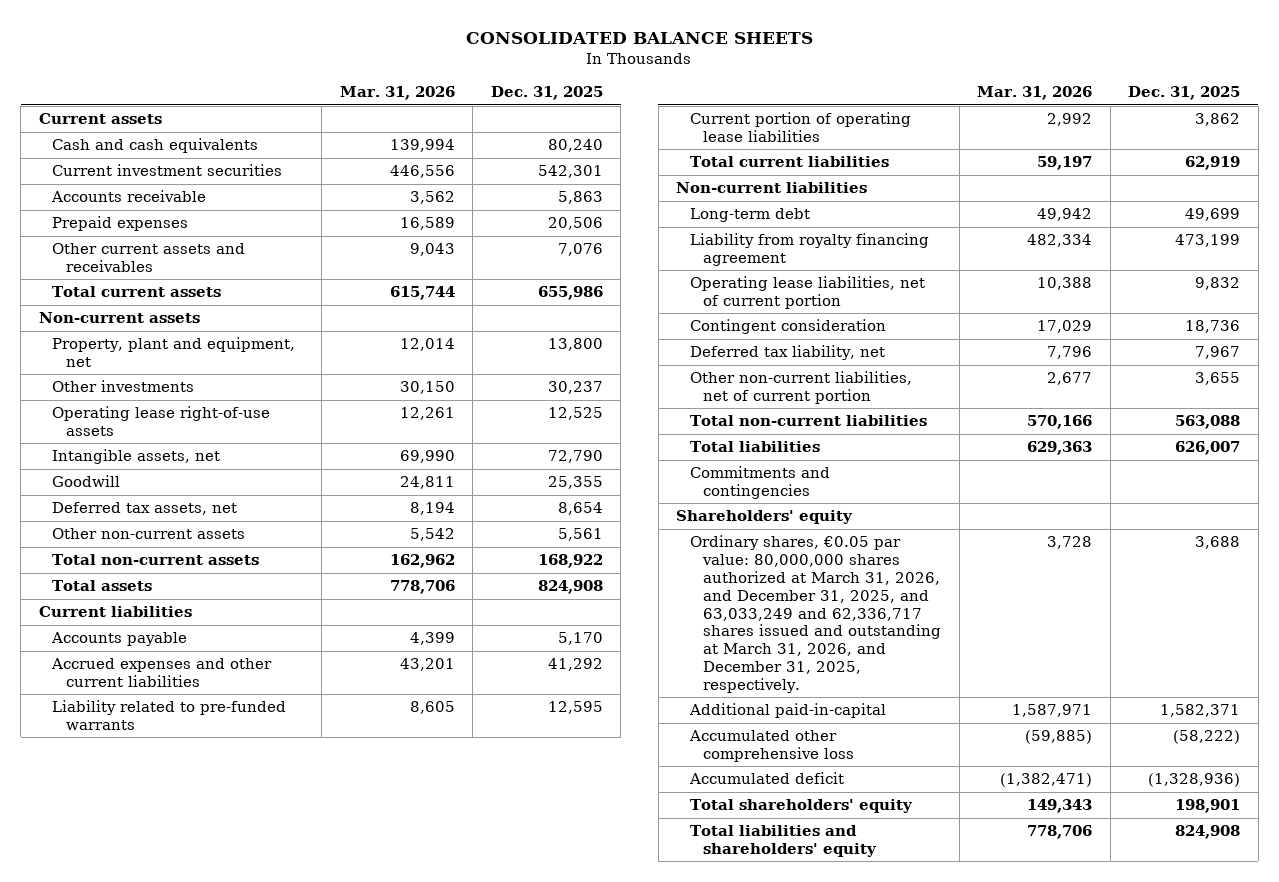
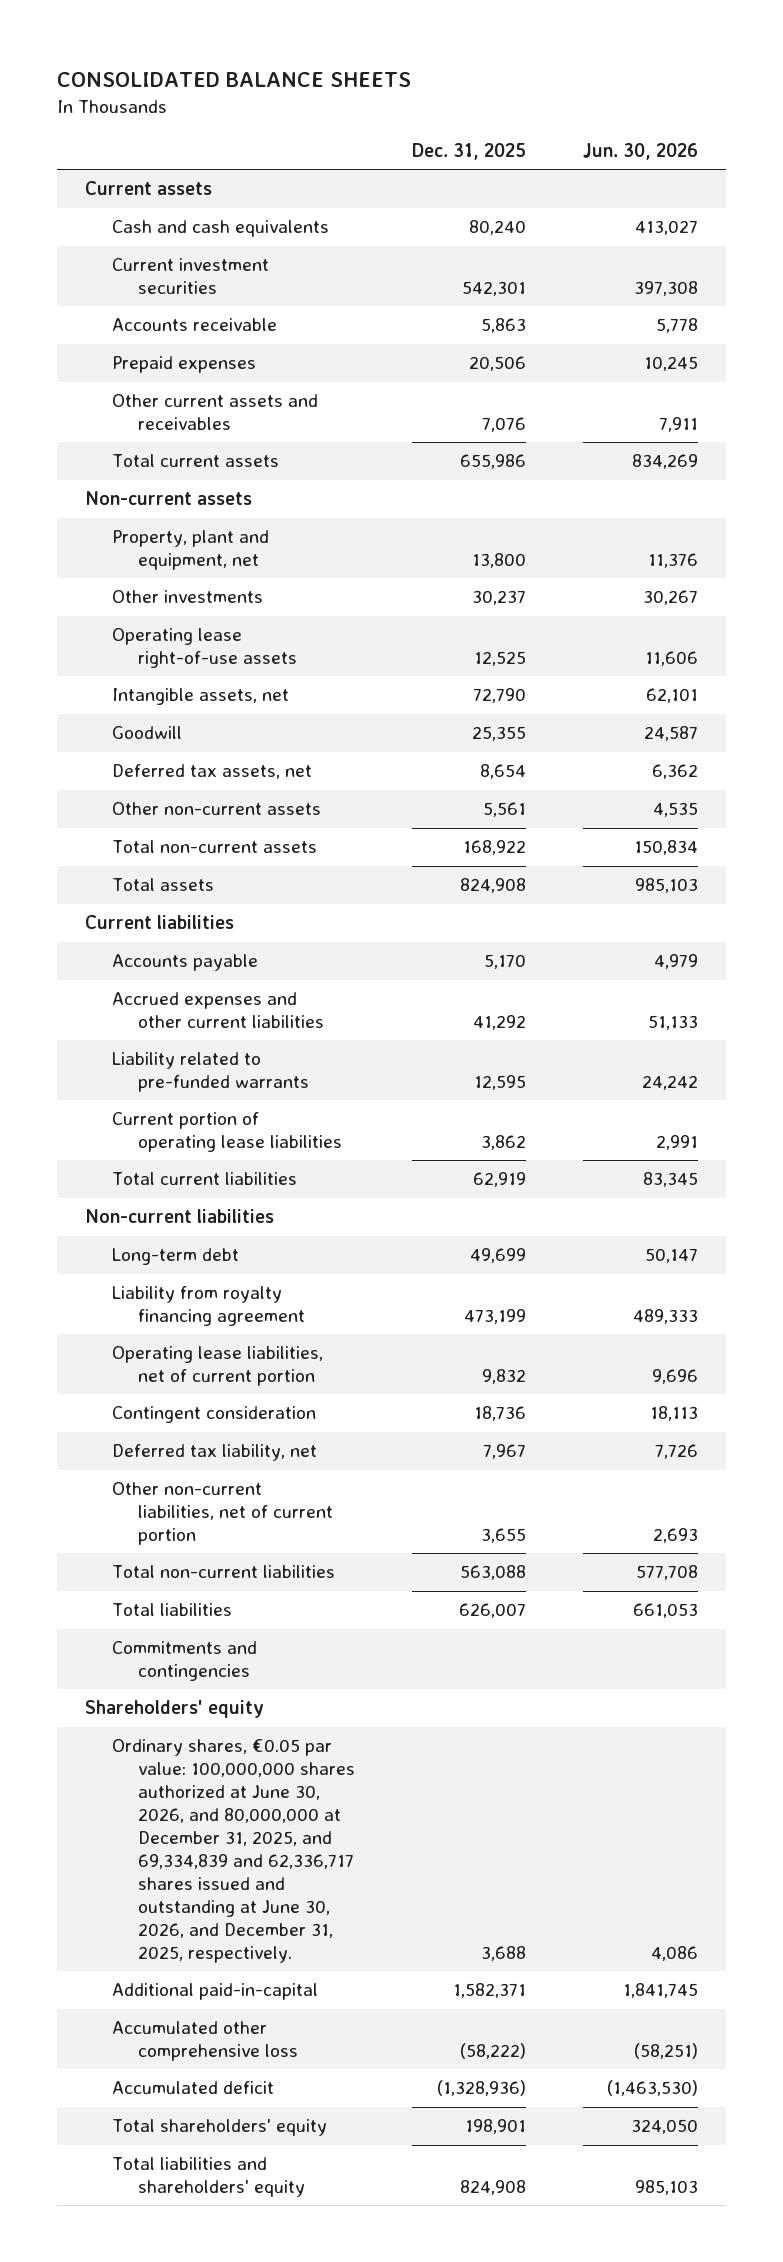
- | Mar. 31, 2026 | Dec. 31, 2025
+ | Dec. 31, 2025 | Jun. 30, 2026
- Ordinary shares, €0.05 par value: 80,000,000 shares authorized at March 31, 2026, and December 31, 2025, and 63,033,249 and 62,336,717 shares issued and outstanding at March 31, 2026, and December 31, 2025, respectively. | 3,728 | 3,688
+ Ordinary shares, €0.05 par value: 100,000,000 shares authorized at June 30, 2026, and 80,000,000 at December 31, 2025, and 69,334,839 and 62,336,717 shares issued and outstanding at June 30, 2026, and December 31, 2025, respectively. | 3,688 | 4,086

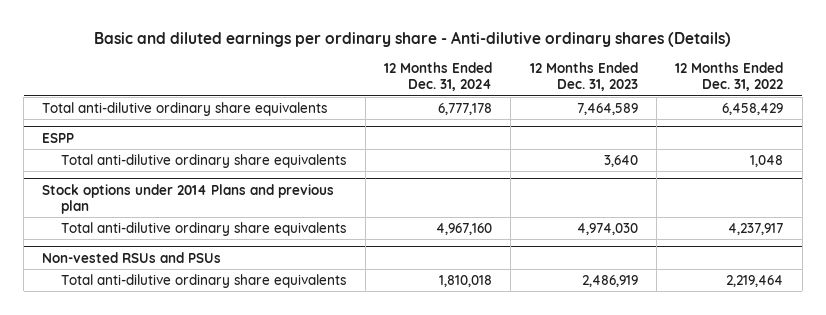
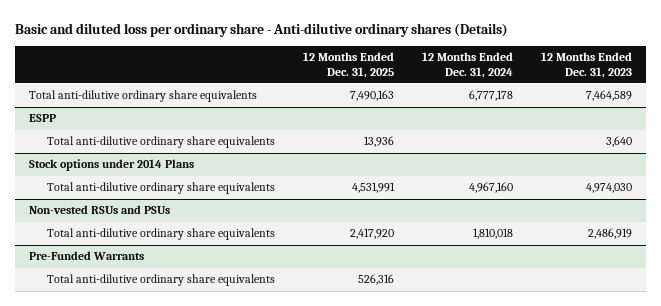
- Basic and diluted earnings per ordinary share - Anti-dilutive ordinary shares (Details)
+ Basic and diluted loss per ordinary share - Anti-dilutive ordinary shares (Details)
- | 12 Months Ended Dec. 31, 2024 | 12 Months Ended Dec. 31, 2023 | 12 Months Ended Dec. 31, 2022
+ | 12 Months Ended Dec. 31, 2025 | 12 Months Ended Dec. 31, 2024 | 12 Months Ended Dec. 31, 2023
- Stock options under 2014 Plans and previous plan
+ Stock options under 2014 Plans
+ Pre-Funded Warrants
+ Total anti-dilutive ordinary share equivalents | 526,316 | |

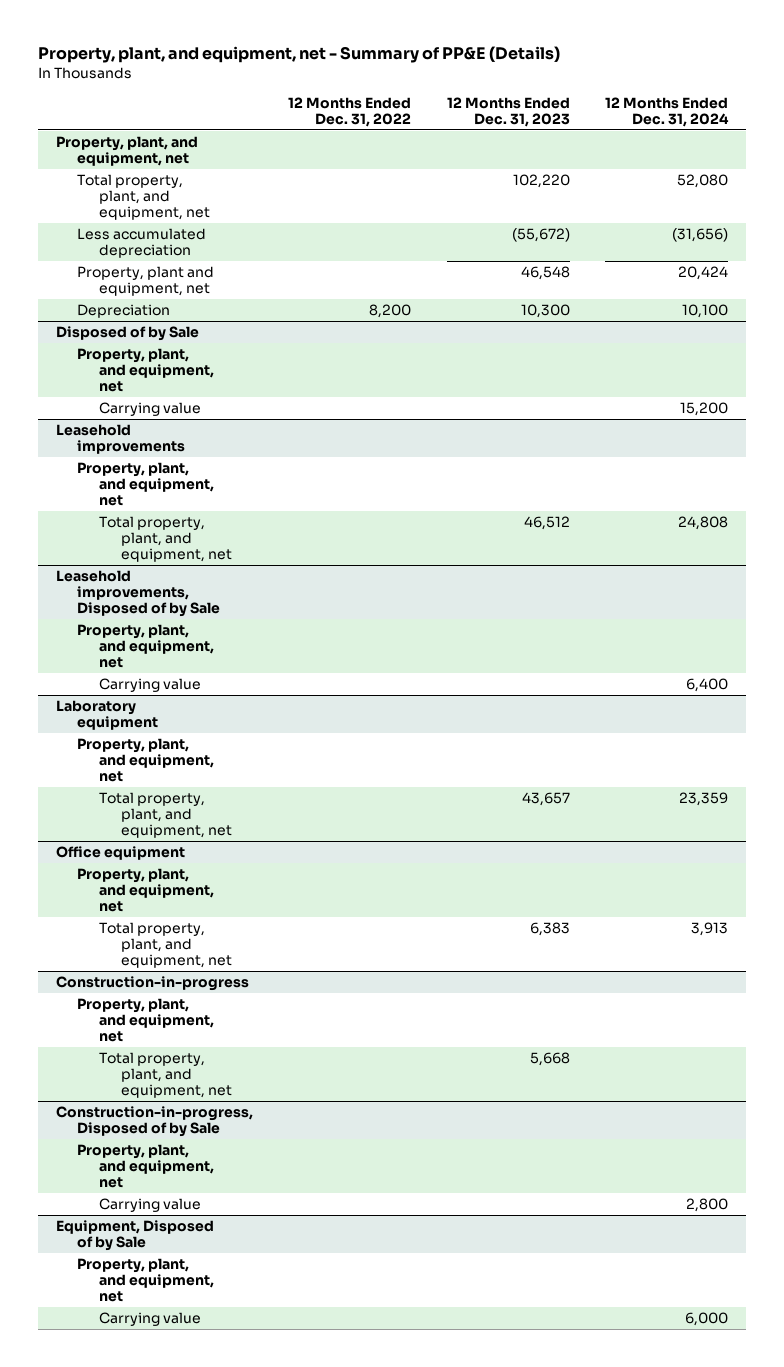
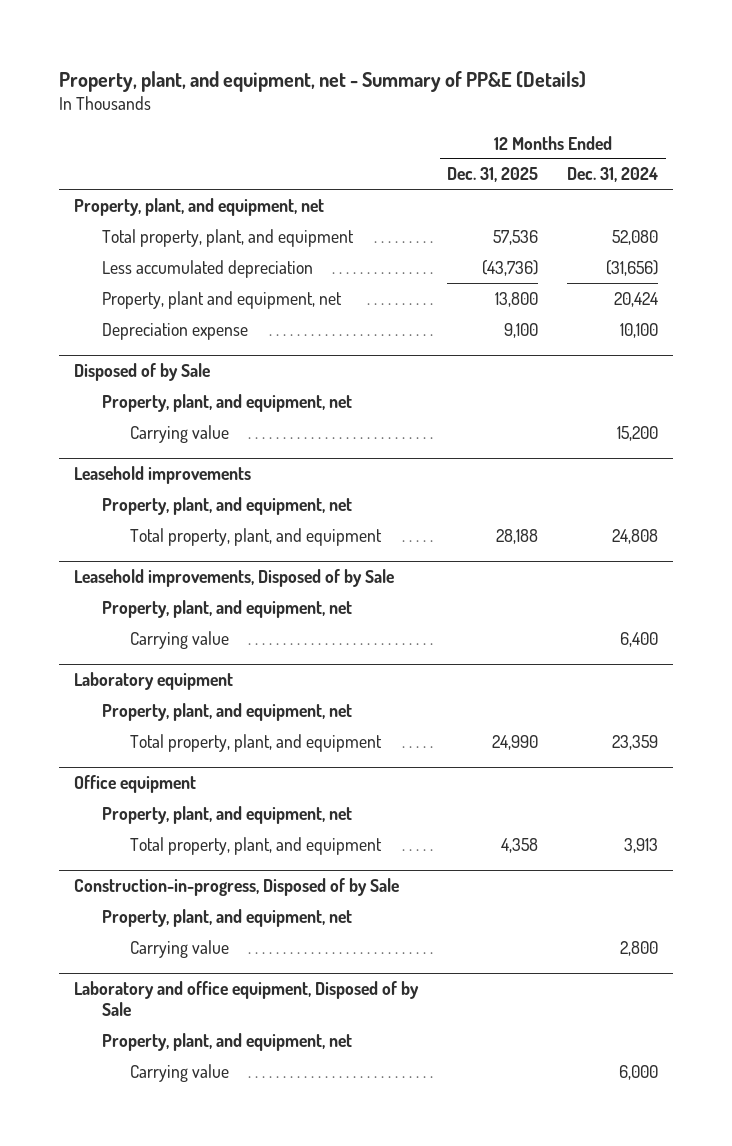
- | 12 Months Ended Dec. 31, 2022 | 12 Months Ended Dec. 31, 2023 | 12 Months Ended Dec. 31, 2024
+ | 12 Months Ended Dec. 31, 2025 | 12 Months Ended Dec. 31, 2024
- Total property, plant, and equipment, net | | 102,220 | 52,080
+ Total property, plant, and equipment | 57,536 | 52,080
- Depreciation | 8,200 | 10,300 | 10,100
+ Depreciation expense | 9,100 | 10,100
@ Leasehold improvements
- Total property, plant, and equipment, net | | 46,512 | 24,808
+ Total property, plant, and equipment | 28,188 | 24,808
@ Laboratory equipment
- Total property, plant, and equipment, net | | 43,657 | 23,359
+ Total property, plant, and equipment | 24,990 | 23,359
@ Office equipment
- Total property, plant, and equipment, net | | 6,383 | 3,913
- Construction-in-progress
- Property, plant, and equipment, net
- Total property, plant, and equipment, net | | 5,668 |
@ Office equipment
+ Total property, plant, and equipment | 4,358 | 3,913
- Equipment, Disposed of by Sale
+ Laboratory and office equipment, Disposed of by Sale

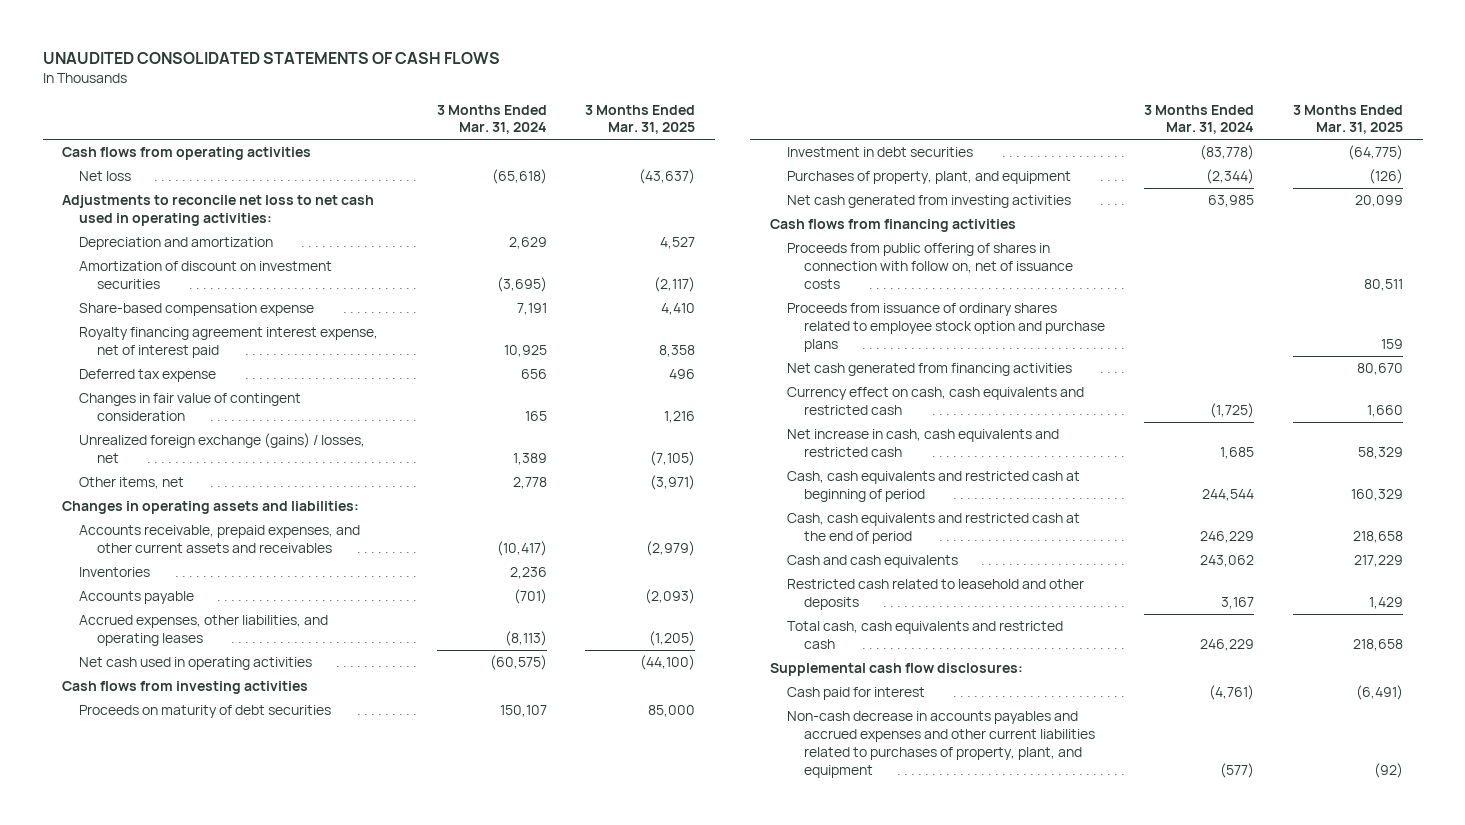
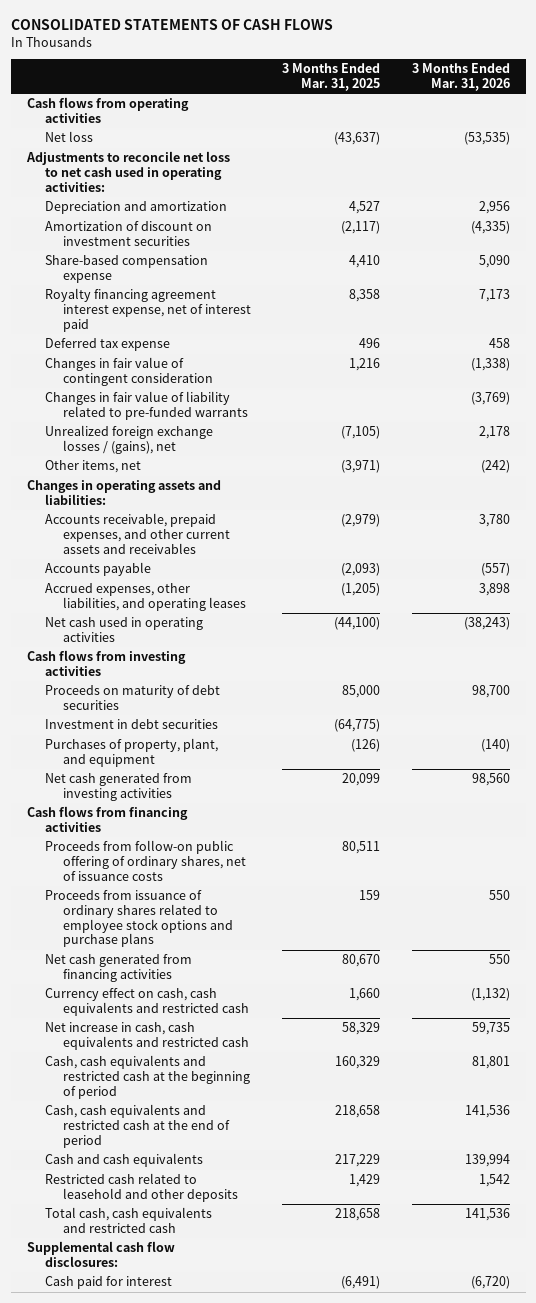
- UNAUDITED CONSOLIDATED STATEMENTS OF CASH FLOWS
+ CONSOLIDATED STATEMENTS OF CASH FLOWS
- | 3 Months Ended Mar. 31, 2024 | 3 Months Ended Mar. 31, 2025
+ | 3 Months Ended Mar. 31, 2025 | 3 Months Ended Mar. 31, 2026
- Unrealized foreign exchange (gains) / losses, net | 1,389 | (7,105)
+ Changes in fair value of liability related to pre-funded warrants | | (3,769)
+ Unrealized foreign exchange losses / (gains), net | (7,105) | 2,178
- Inventories | 2,236 |
- Proceeds from public offering of shares in connection with follow on, net of issuance costs | | 80,511
- Proceeds from issuance of ordinary shares related to employee stock option and purchase plans | | 159
+ Proceeds from follow-on public offering of ordinary shares, net of issuance costs | 80,511 |
+ Proceeds from issuance of ordinary shares related to employee stock options and purchase plans | 159 | 550
- Cash, cash equivalents and restricted cash at beginning of period | 244,544 | 160,329
+ Cash, cash equivalents and restricted cash at the beginning of period | 160,329 | 81,801
- Non-cash decrease in accounts payables and accrued expenses and other current liabilities related to purchases of property, plant, and equipment | (577) | (92)

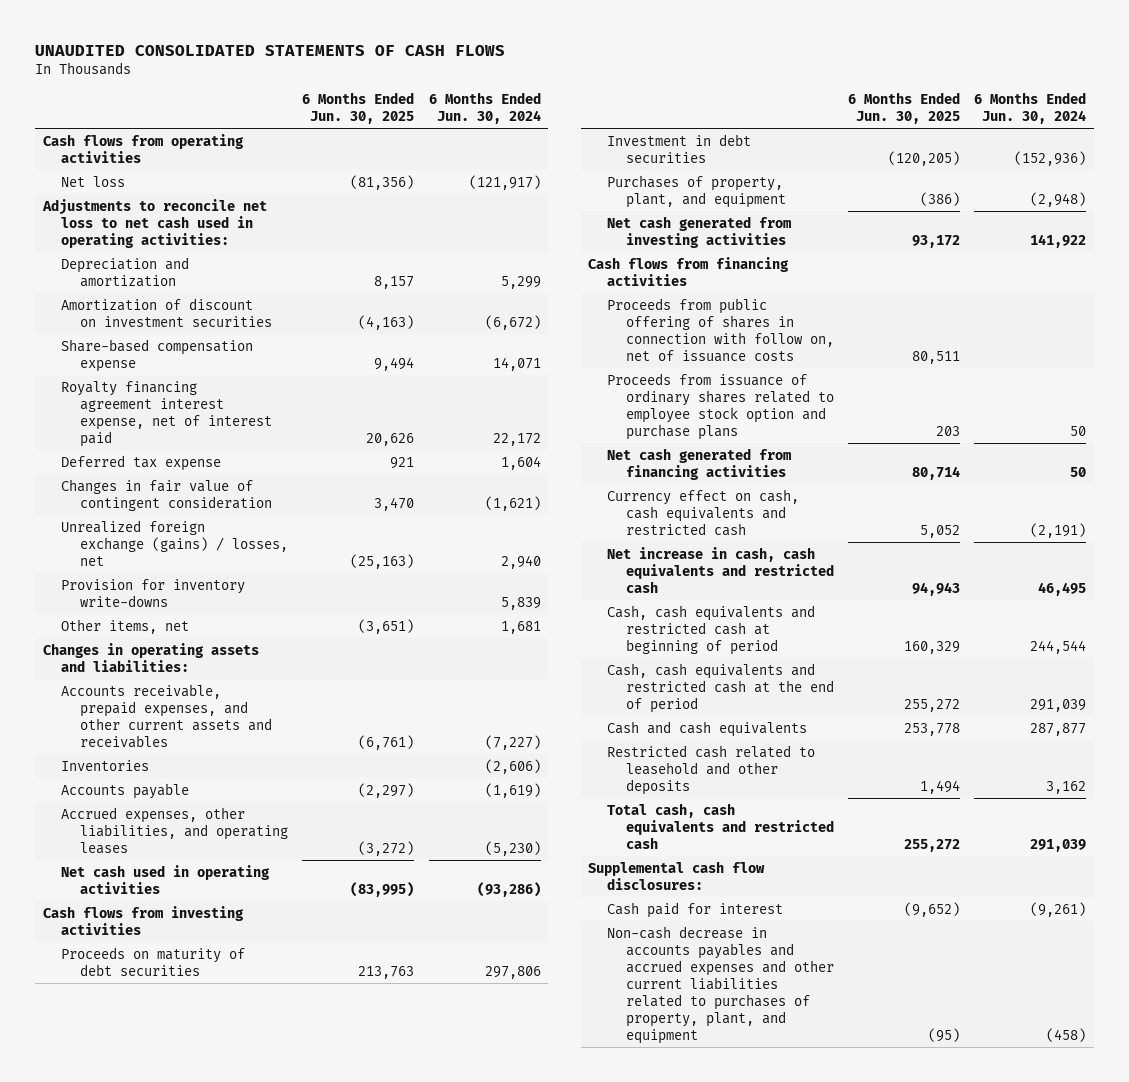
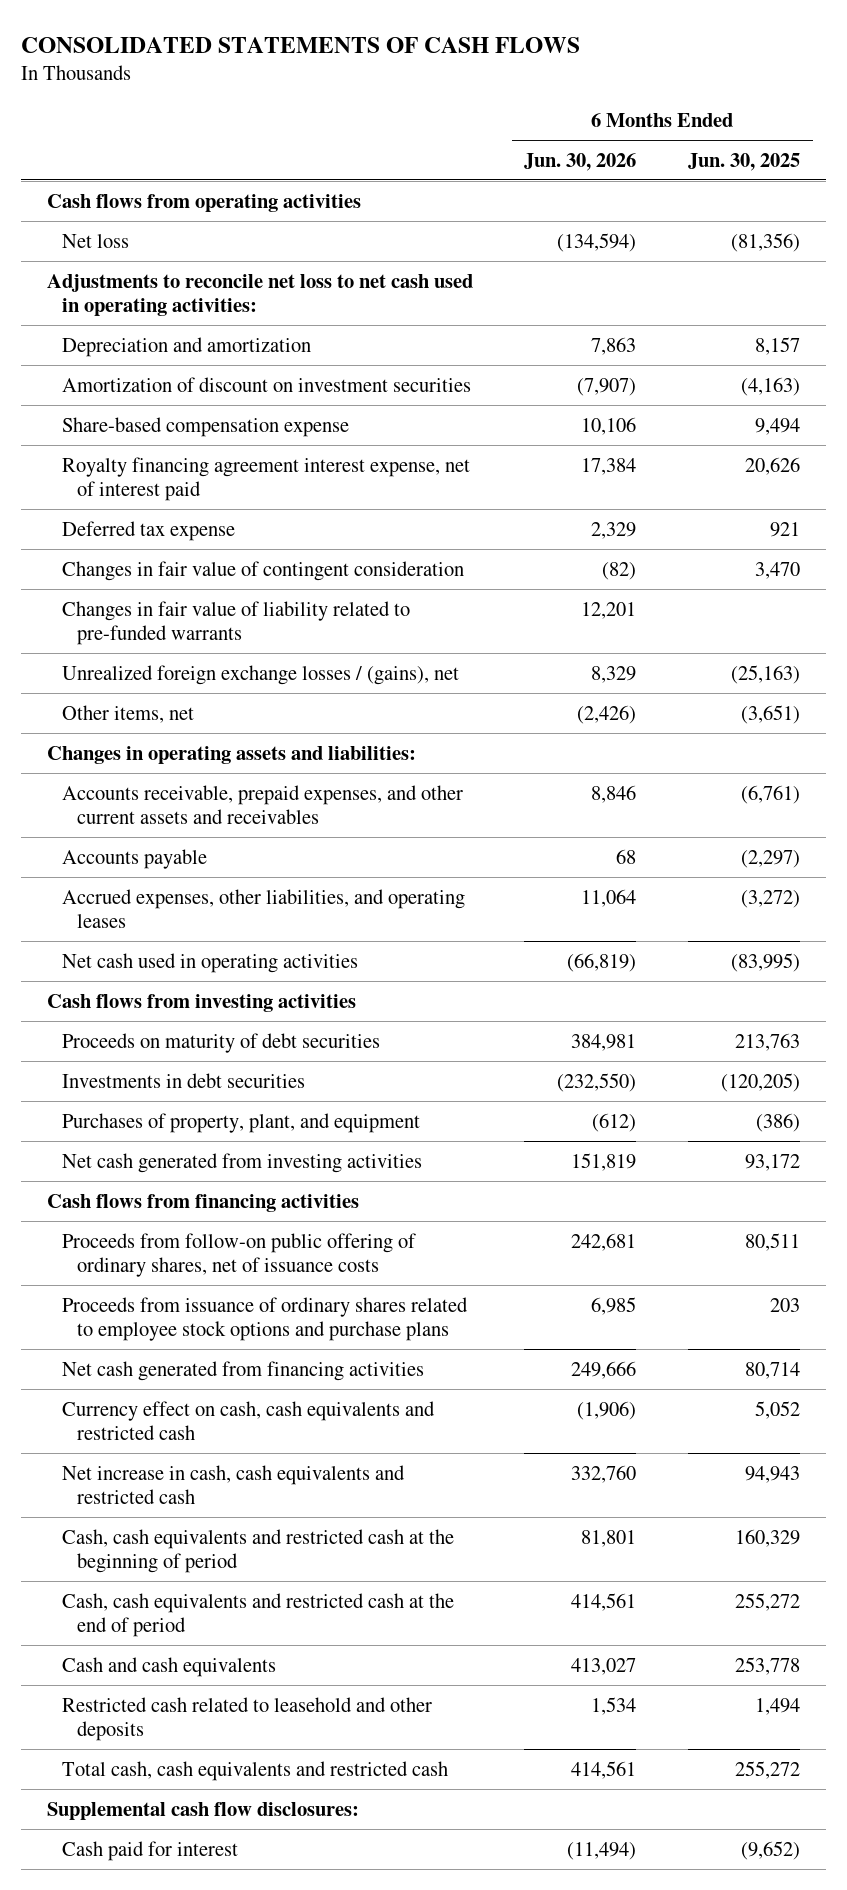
- UNAUDITED CONSOLIDATED STATEMENTS OF CASH FLOWS
+ CONSOLIDATED STATEMENTS OF CASH FLOWS
- | 6 Months Ended Jun. 30, 2025 | 6 Months Ended Jun. 30, 2024
+ | 6 Months Ended Jun. 30, 2026 | 6 Months Ended Jun. 30, 2025
- Unrealized foreign exchange (gains) / losses, net | (25,163) | 2,940
- Provision for inventory write-downs | | 5,839
+ Changes in fair value of liability related to pre-funded warrants | 12,201 |
+ Unrealized foreign exchange losses / (gains), net | 8,329 | (25,163)
- Inventories | | (2,606)
- Investment in debt securities | (120,205) | (152,936)
+ Investments in debt securities | (232,550) | (120,205)
- Proceeds from public offering of shares in connection with follow on, net of issuance costs | 80,511 |
- Proceeds from issuance of ordinary shares related to employee stock option and purchase plans | 203 | 50
+ Proceeds from follow-on public offering of ordinary shares, net of issuance costs | 242,681 | 80,511
+ Proceeds from issuance of ordinary shares related to employee stock options and purchase plans | 6,985 | 203
- Cash, cash equivalents and restricted cash at beginning of period | 160,329 | 244,544
+ Cash, cash equivalents and restricted cash at the beginning of period | 81,801 | 160,329
- Non-cash decrease in accounts payables and accrued expenses and other current liabilities related to purchases of property, plant, and equipment | (95) | (458)

